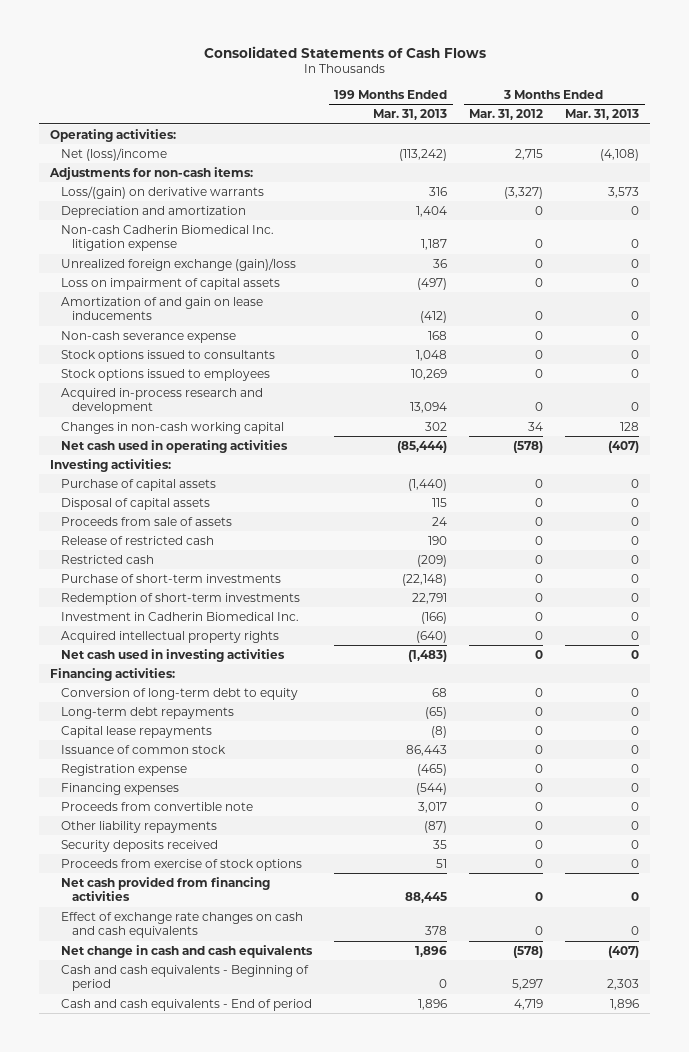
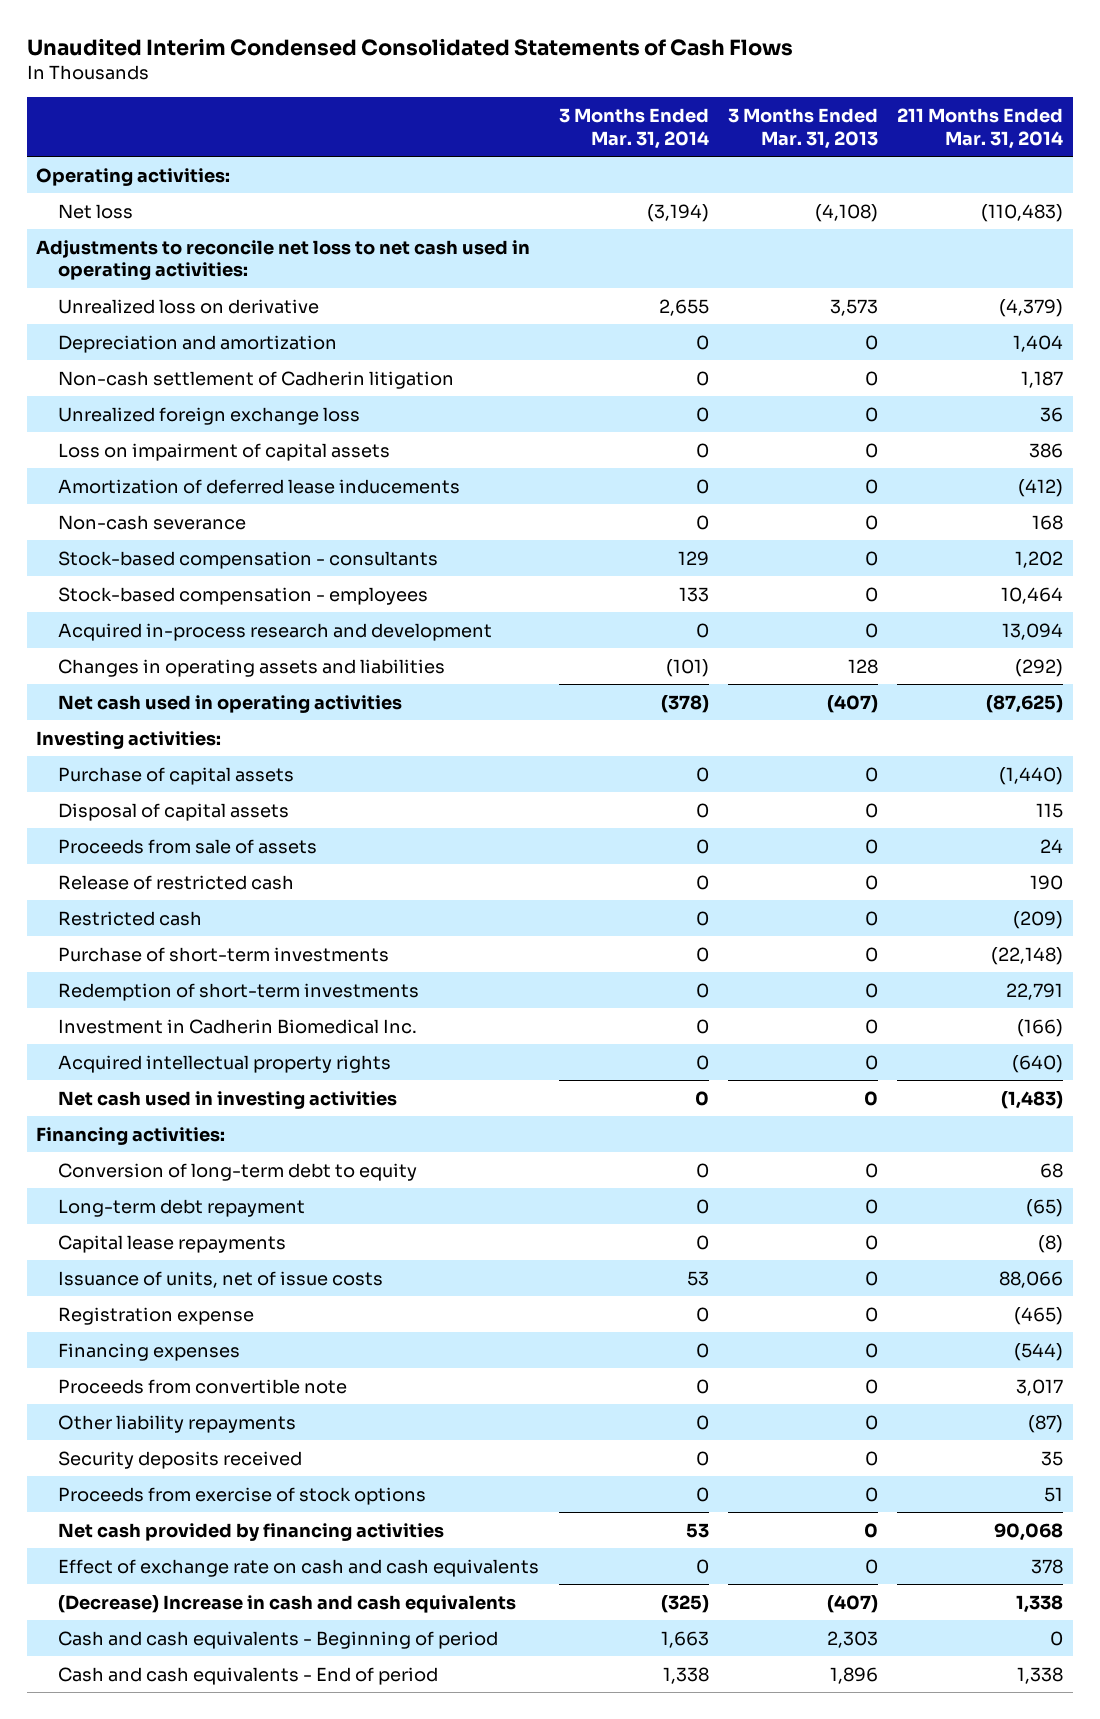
- Consolidated Statements of Cash Flows
+ Unaudited Interim Condensed Consolidated Statements of Cash Flows
- | 199 Months Ended Mar. 31, 2013 | 3 Months Ended Mar. 31, 2012 | 3 Months Ended Mar. 31, 2013
+ | 3 Months Ended Mar. 31, 2014 | 3 Months Ended Mar. 31, 2013 | 211 Months Ended Mar. 31, 2014
- Net (loss)/income | (113,242) | 2,715 | (4,108)
- Adjustments for non-cash items:
- Loss/(gain) on derivative warrants | 316 | (3,327) | 3,573
+ Net loss | (3,194) | (4,108) | (110,483)
+ Adjustments to reconcile net loss to net cash used in operating activities:
+ Unrealized loss on derivative | 2,655 | 3,573 | (4,379)
- Non-cash Cadherin Biomedical Inc. litigation expense | 1,187 | 0 | 0
- Unrealized foreign exchange (gain)/loss | 36 | 0 | 0
+ Non-cash settlement of Cadherin litigation | 0 | 0 | 1,187
+ Unrealized foreign exchange loss | 0 | 0 | 36
- Amortization of and gain on lease inducements | (412) | 0 | 0
- Non-cash severance expense | 168 | 0 | 0
- Stock options issued to consultants | 1,048 | 0 | 0
- Stock options issued to employees | 10,269 | 0 | 0
+ Amortization of deferred lease inducements | 0 | 0 | (412)
+ Non-cash severance | 0 | 0 | 168
+ Stock-based compensation - consultants | 129 | 0 | 1,202
+ Stock-based compensation - employees | 133 | 0 | 10,464
- Changes in non-cash working capital | 302 | 34 | 128
+ Changes in operating assets and liabilities | (101) | 128 | (292)
- Long-term debt repayments | (65) | 0 | 0
+ Long-term debt repayment | 0 | 0 | (65)
- Issuance of common stock | 86,443 | 0 | 0
+ Issuance of units, net of issue costs | 53 | 0 | 88,066
- Net cash provided from financing activities | 88,445 | 0 | 0
- Effect of exchange rate changes on cash and cash equivalents | 378 | 0 | 0
- Net change in cash and cash equivalents | 1,896 | (578) | (407)
+ Net cash provided by financing activities | 53 | 0 | 90,068
+ Effect of exchange rate on cash and cash equivalents | 0 | 0 | 378
+ (Decrease) Increase in cash and cash equivalents | (325) | (407) | 1,338

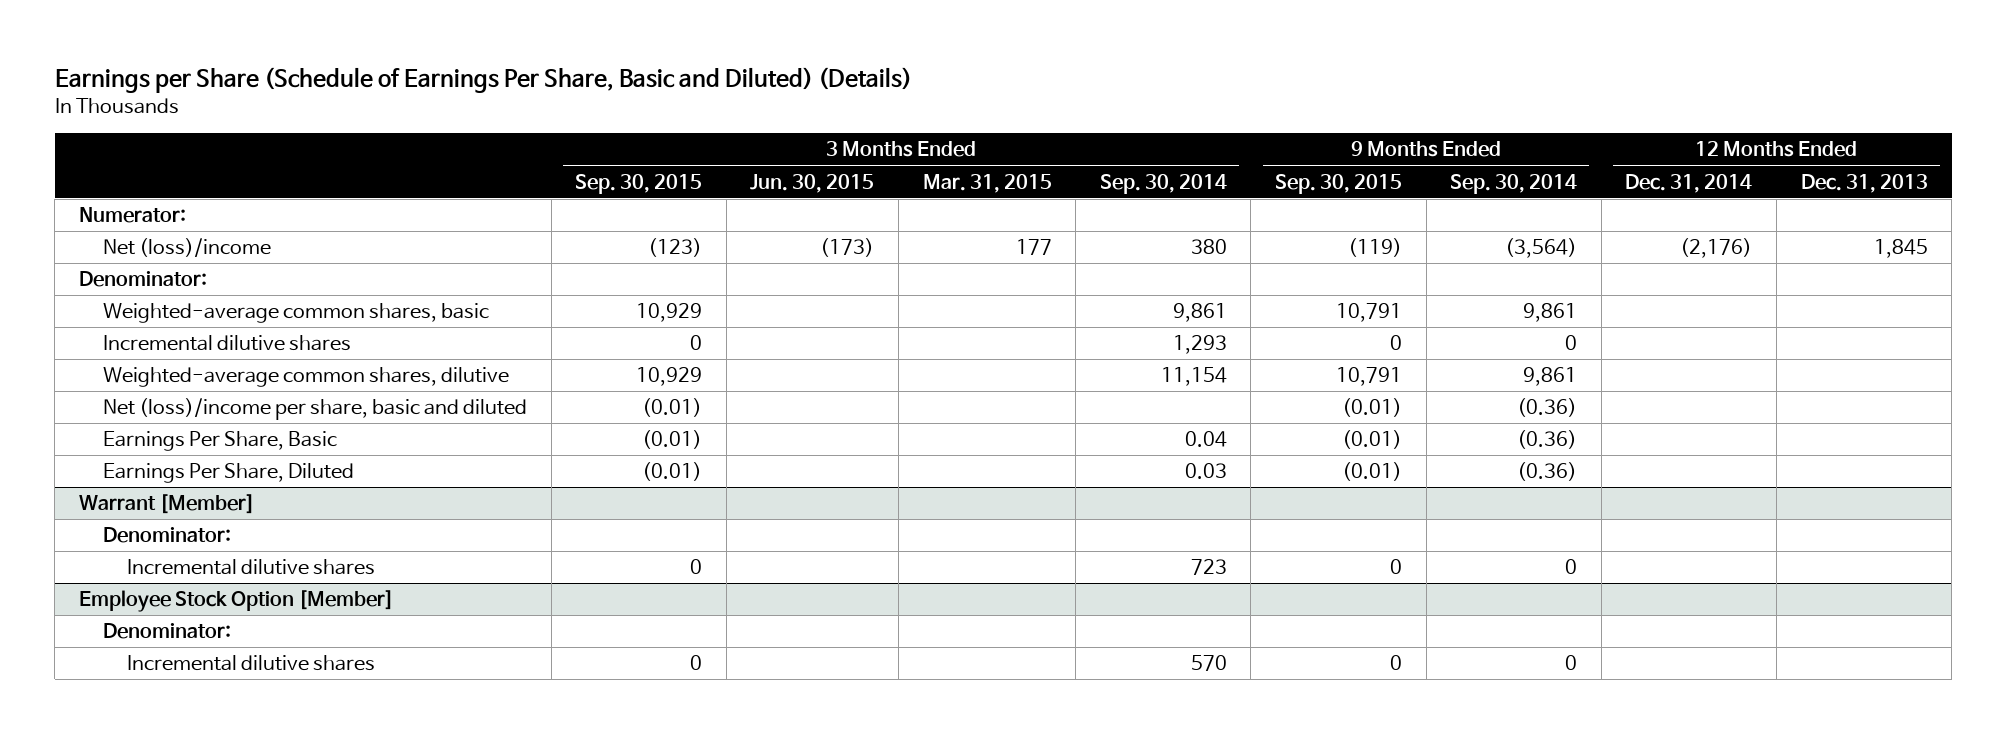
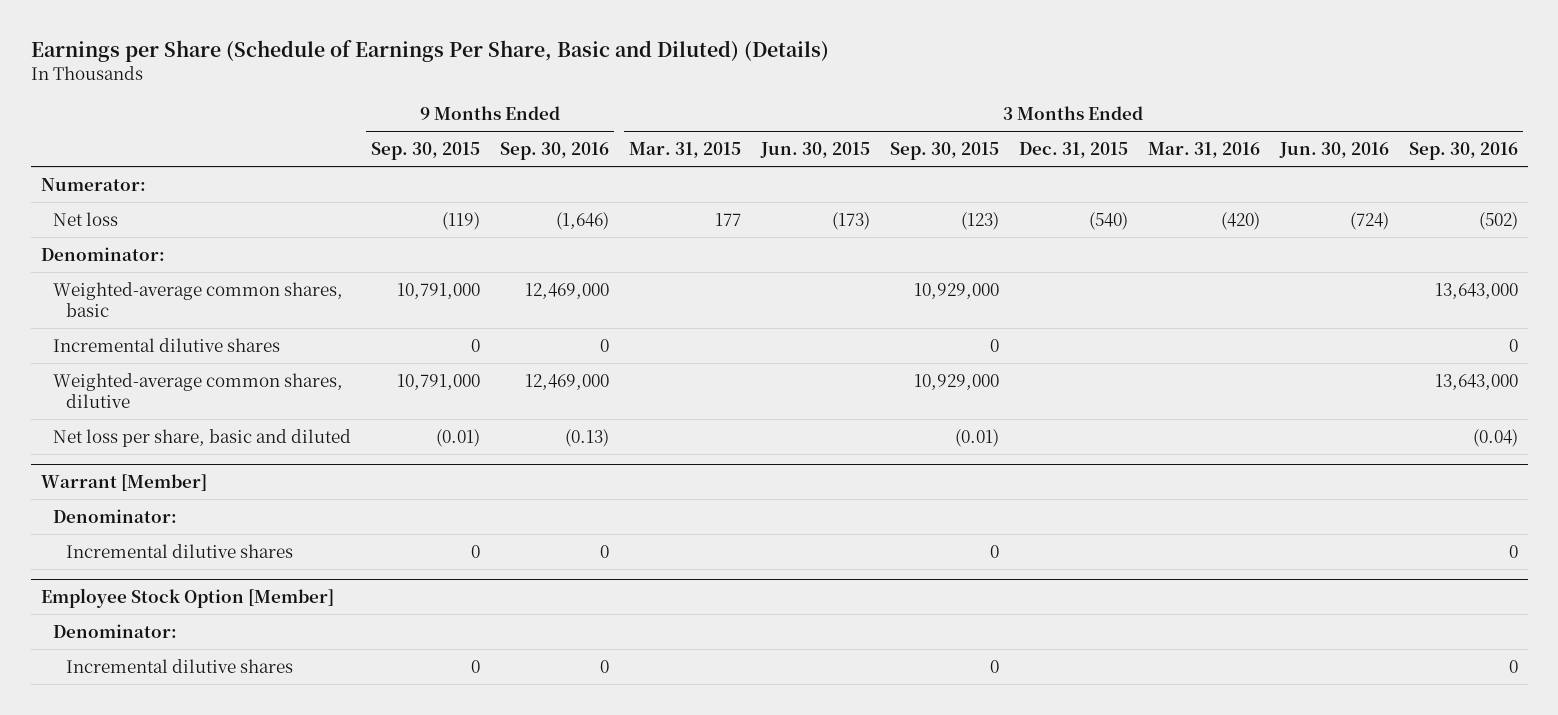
- | 3 Months Ended Sep. 30, 2015 | 3 Months Ended Jun. 30, 2015 | 3 Months Ended Mar. 31, 2015 | 3 Months Ended Sep. 30, 2014 | 9 Months Ended Sep. 30, 2015 | 9 Months Ended Sep. 30, 2014 | 12 Months Ended Dec. 31, 2014 | 12 Months Ended Dec. 31, 2013
+ | 9 Months Ended Sep. 30, 2015 | 9 Months Ended Sep. 30, 2016 | 3 Months Ended Mar. 31, 2015 | 3 Months Ended Jun. 30, 2015 | 3 Months Ended Sep. 30, 2015 | 3 Months Ended Dec. 31, 2015 | 3 Months Ended Mar. 31, 2016 | 3 Months Ended Jun. 30, 2016 | 3 Months Ended Sep. 30, 2016
- Net (loss)/income | (123) | (173) | 177 | 380 | (119) | (3,564) | (2,176) | 1,845
+ Net loss | (119) | (1,646) | 177 | (173) | (123) | (540) | (420) | (724) | (502)
- Weighted-average common shares, basic | 10,929 | | | 9,861 | 10,791 | 9,861 | |
+ Weighted-average common shares, basic | 10,791,000 | 12,469,000 | | | 10,929,000 | | | | 13,643,000
- Weighted-average common shares, dilutive | 10,929 | | | 11,154 | 10,791 | 9,861 | |
- Net (loss)/income per share, basic and diluted | (0.01) | | | | (0.01) | (0.36) | |
- Earnings Per Share, Basic | (0.01) | | | 0.04 | (0.01) | (0.36) | |
- Earnings Per Share, Diluted | (0.01) | | | 0.03 | (0.01) | (0.36) | |
+ Weighted-average common shares, dilutive | 10,791,000 | 12,469,000 | | | 10,929,000 | | | | 13,643,000
+ Net loss per share, basic and diluted | (0.01) | (0.13) | | | (0.01) | | | | (0.04)

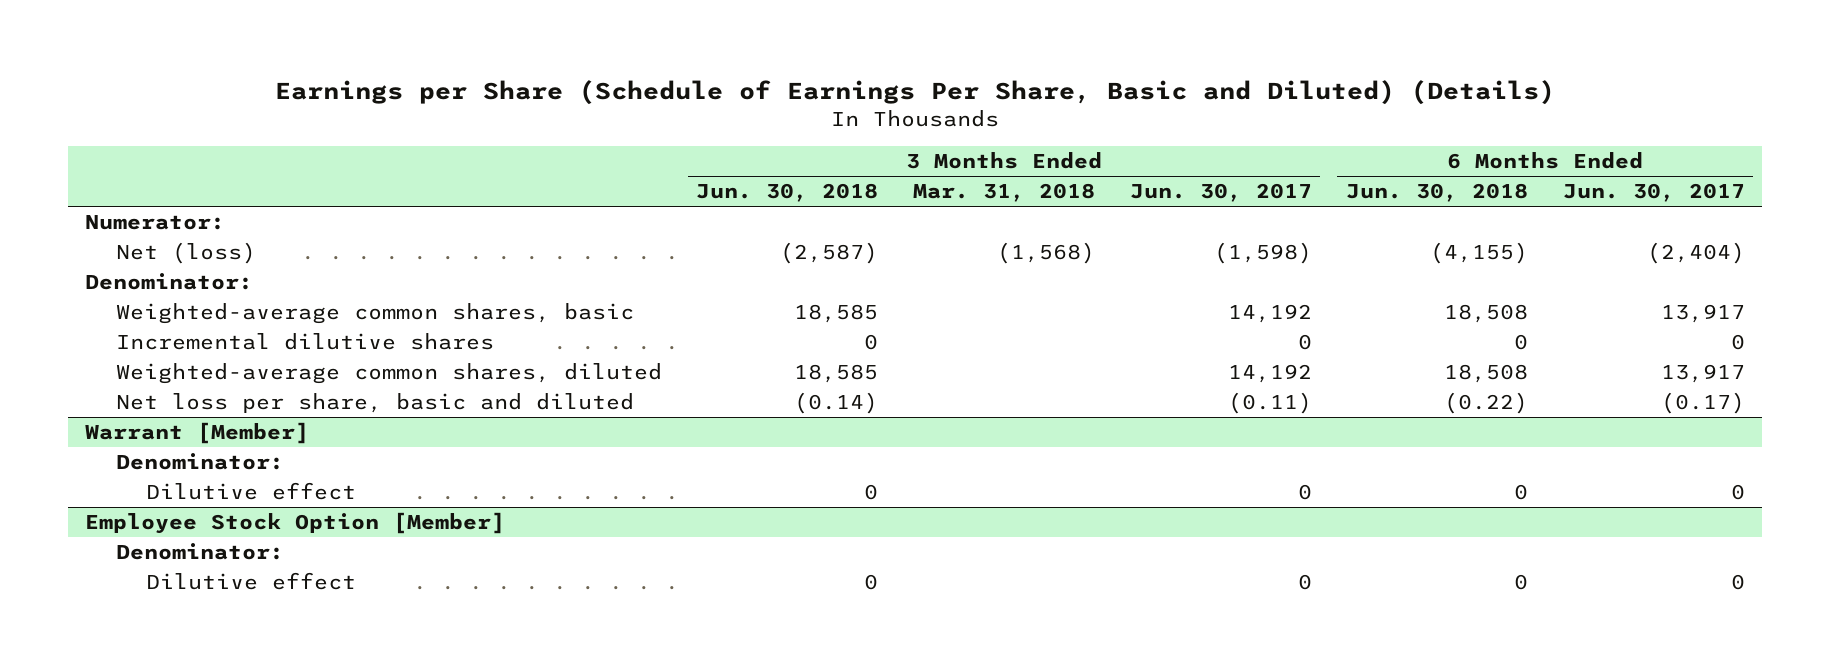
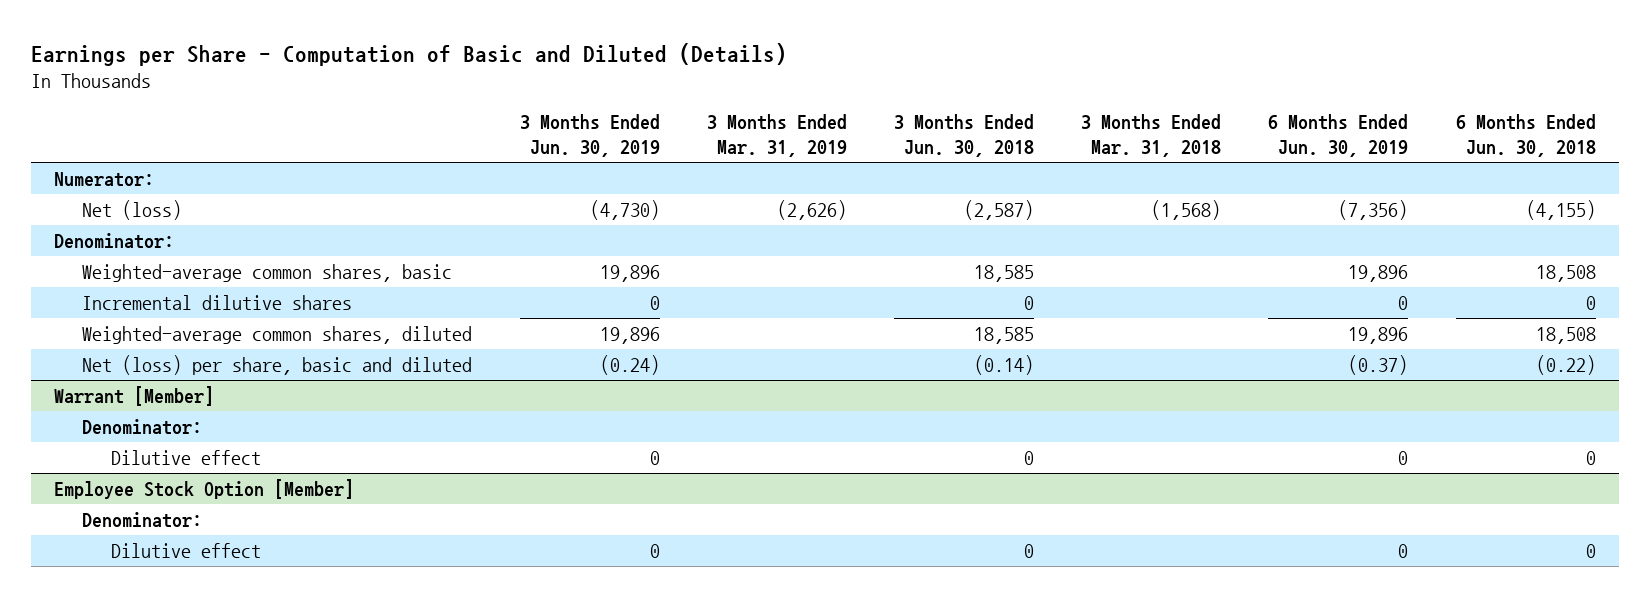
- Earnings per Share (Schedule of Earnings Per Share, Basic and Diluted) (Details)
+ Earnings per Share - Computation of Basic and Diluted (Details)
- | 3 Months Ended Jun. 30, 2018 | 3 Months Ended Mar. 31, 2018 | 3 Months Ended Jun. 30, 2017 | 6 Months Ended Jun. 30, 2018 | 6 Months Ended Jun. 30, 2017
+ | 3 Months Ended Jun. 30, 2019 | 3 Months Ended Mar. 31, 2019 | 3 Months Ended Jun. 30, 2018 | 3 Months Ended Mar. 31, 2018 | 6 Months Ended Jun. 30, 2019 | 6 Months Ended Jun. 30, 2018
- Net loss per share, basic and diluted | (0.14) | | (0.11) | (0.22) | (0.17)
+ Net (loss) per share, basic and diluted | (0.24) | | (0.14) | | (0.37) | (0.22)

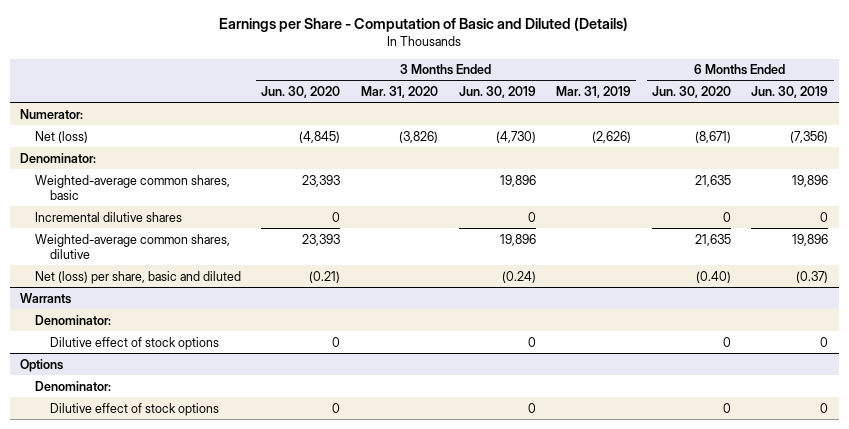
- | 3 Months Ended Jun. 30, 2019 | 3 Months Ended Mar. 31, 2019 | 3 Months Ended Jun. 30, 2018 | 3 Months Ended Mar. 31, 2018 | 6 Months Ended Jun. 30, 2019 | 6 Months Ended Jun. 30, 2018
+ | 3 Months Ended Jun. 30, 2020 | 3 Months Ended Mar. 31, 2020 | 3 Months Ended Jun. 30, 2019 | 3 Months Ended Mar. 31, 2019 | 6 Months Ended Jun. 30, 2020 | 6 Months Ended Jun. 30, 2019
- Weighted-average common shares, diluted | 19,896 | | 18,585 | | 19,896 | 18,508
+ Weighted-average common shares, dilutive | 23,393 | | 19,896 | | 21,635 | 19,896
- Warrant [Member]
+ Warrants
- Dilutive effect | 0 | | 0 | | 0 | 0
- Employee Stock Option [Member]
+ Dilutive effect of stock options | 0 | | 0 | | 0 | 0
+ Options
- Dilutive effect | 0 | | 0 | | 0 | 0
+ Dilutive effect of stock options | 0 | | 0 | | 0 | 0

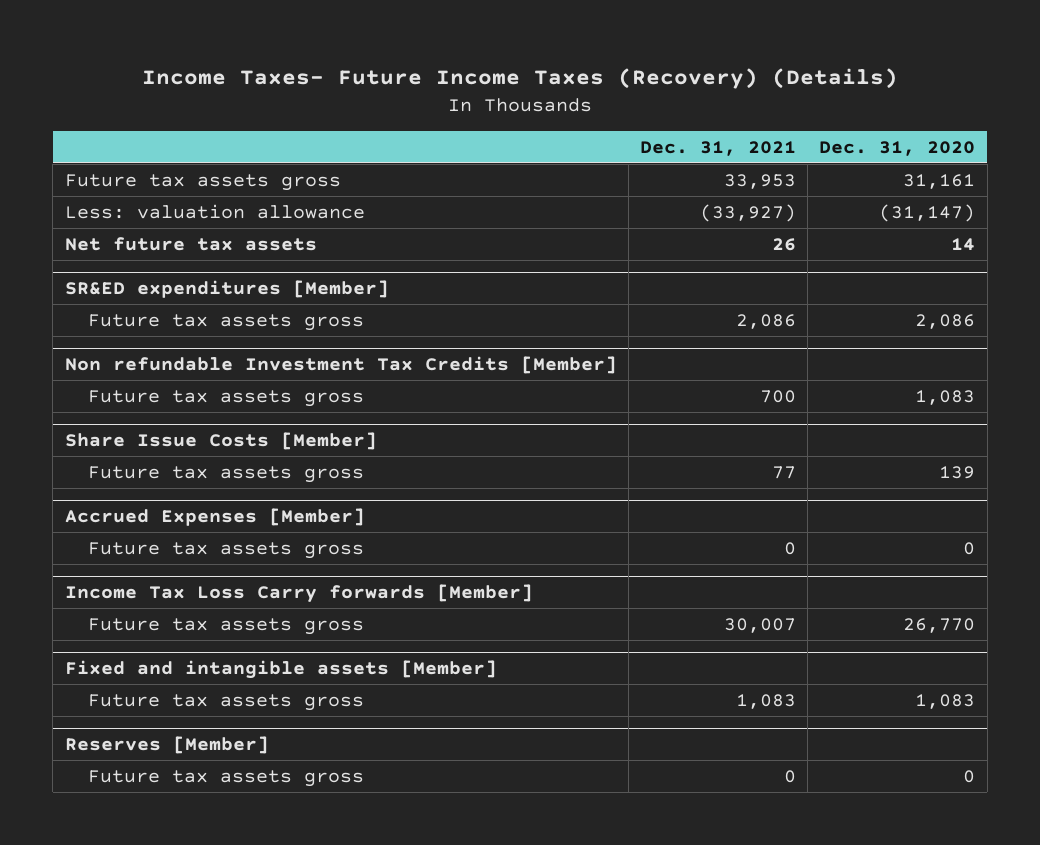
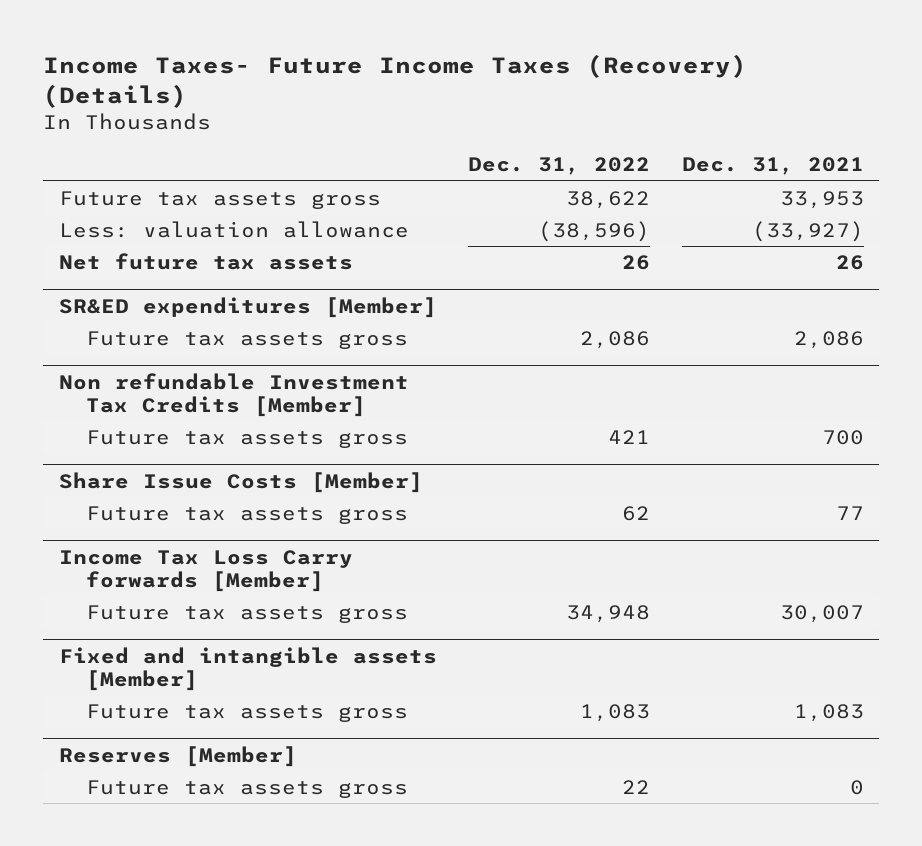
- | Dec. 31, 2021 | Dec. 31, 2020
+ | Dec. 31, 2022 | Dec. 31, 2021
- Accrued Expenses [Member]
- Future tax assets gross | 0 | 0

